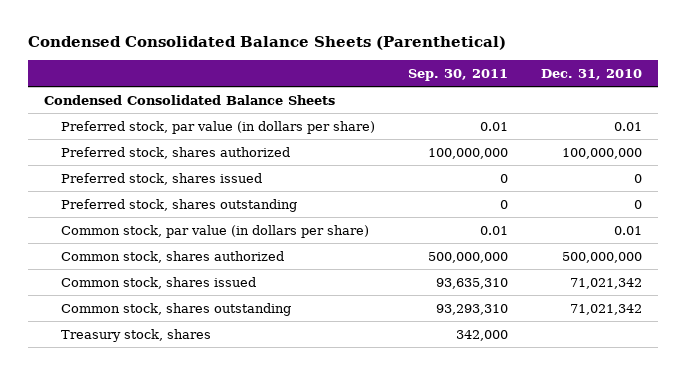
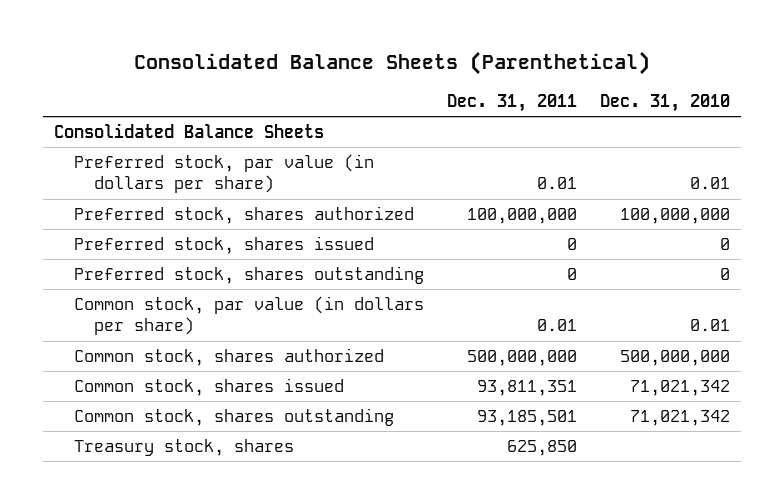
- Condensed Consolidated Balance Sheets (Parenthetical)
+ Consolidated Balance Sheets (Parenthetical)
- | Sep. 30, 2011 | Dec. 31, 2010
+ | Dec. 31, 2011 | Dec. 31, 2010
- Condensed Consolidated Balance Sheets
+ Consolidated Balance Sheets

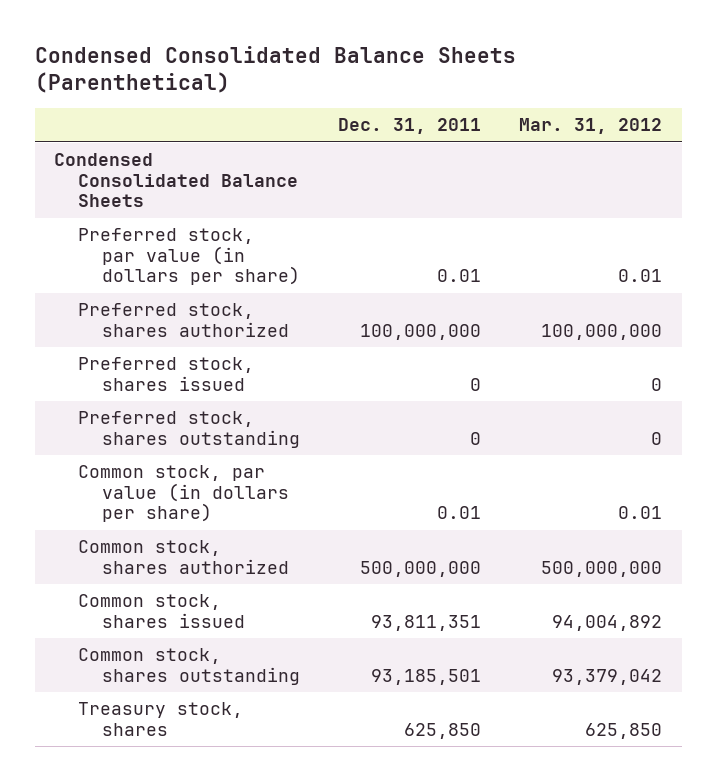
- Consolidated Balance Sheets (Parenthetical)
+ Condensed Consolidated Balance Sheets (Parenthetical)
- | Dec. 31, 2011 | Dec. 31, 2010
+ | Dec. 31, 2011 | Mar. 31, 2012
- Consolidated Balance Sheets
+ Condensed Consolidated Balance Sheets

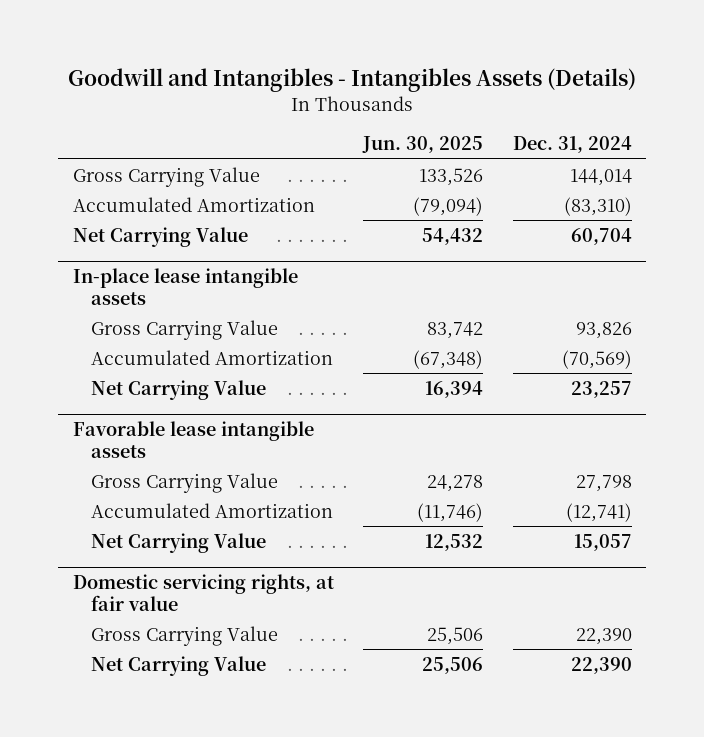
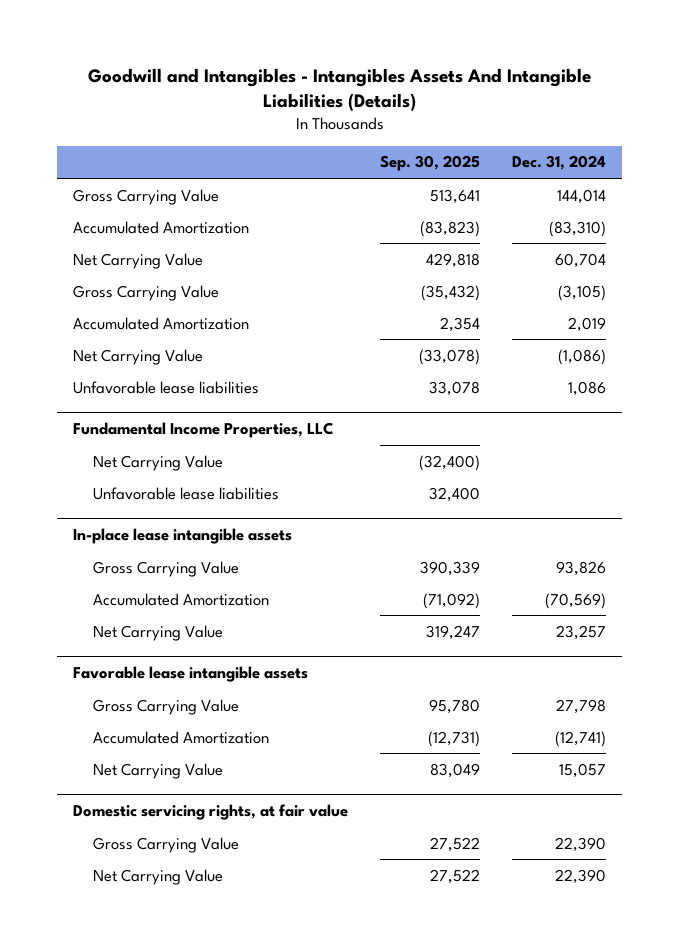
- Goodwill and Intangibles - Intangibles Assets (Details)
+ Goodwill and Intangibles - Intangibles Assets And Intangible Liabilities (Details)
- | Jun. 30, 2025 | Dec. 31, 2024
+ | Sep. 30, 2025 | Dec. 31, 2024
+ Gross Carrying Value | (35,432) | (3,105)
+ Accumulated Amortization | 2,354 | 2,019
+ Net Carrying Value | (33,078) | (1,086)
+ Unfavorable lease liabilities | 33,078 | 1,086
+ Fundamental Income Properties, LLC
+ Net Carrying Value | (32,400) |
+ Unfavorable lease liabilities | 32,400 |

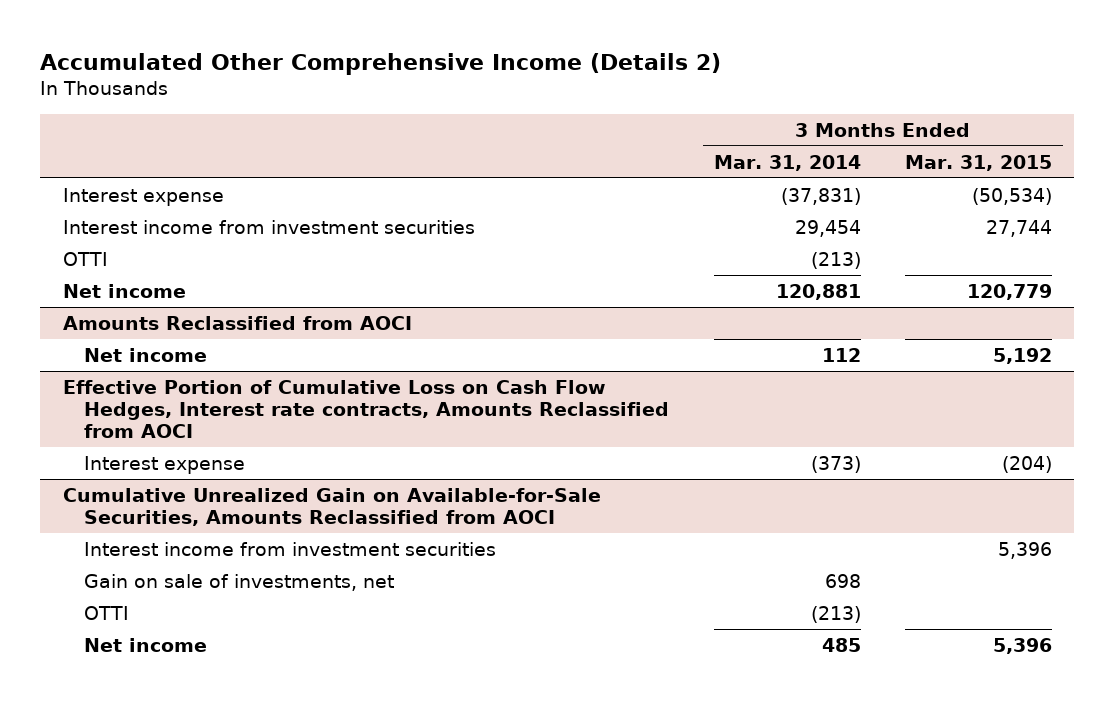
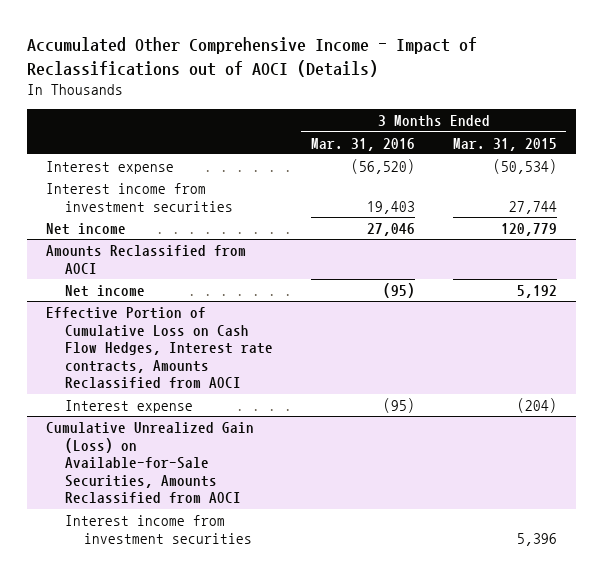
- Accumulated Other Comprehensive Income (Details 2)
+ Accumulated Other Comprehensive Income - Impact of Reclassifications out of AOCI (Details)
- | 3 Months Ended Mar. 31, 2014 | 3 Months Ended Mar. 31, 2015
+ | 3 Months Ended Mar. 31, 2016 | 3 Months Ended Mar. 31, 2015
- OTTI | (213) |
- Cumulative Unrealized Gain on Available-for-Sale Securities, Amounts Reclassified from AOCI
+ Cumulative Unrealized Gain (Loss) on Available-for-Sale Securities, Amounts Reclassified from AOCI
- Gain on sale of investments, net | 698 |
- OTTI | (213) |
- Net income | 485 | 5,396

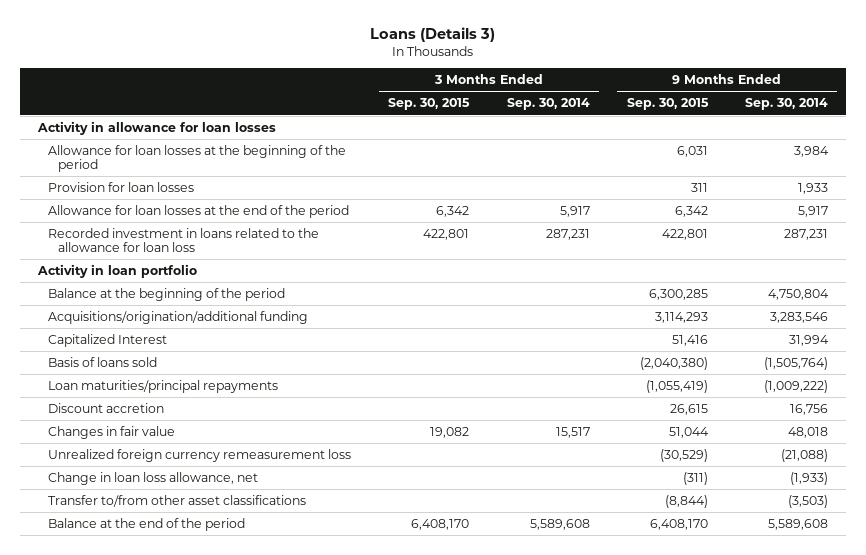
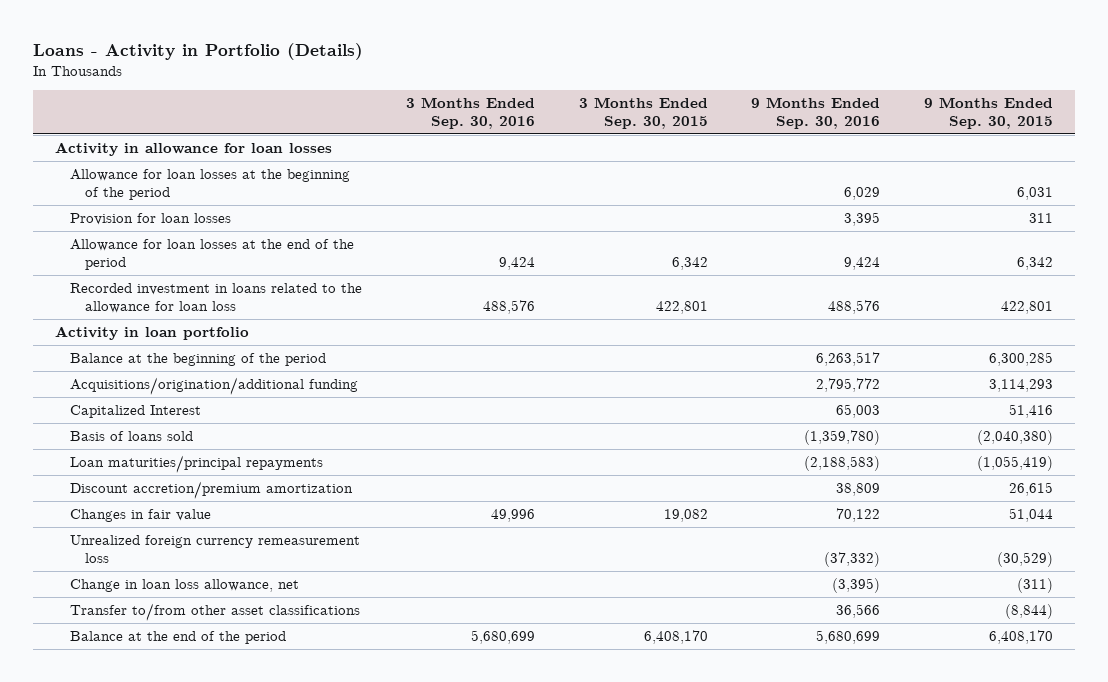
- Loans (Details 3)
+ Loans - Activity in Portfolio (Details)
- | 3 Months Ended Sep. 30, 2015 | 3 Months Ended Sep. 30, 2014 | 9 Months Ended Sep. 30, 2015 | 9 Months Ended Sep. 30, 2014
+ | 3 Months Ended Sep. 30, 2016 | 3 Months Ended Sep. 30, 2015 | 9 Months Ended Sep. 30, 2016 | 9 Months Ended Sep. 30, 2015
- Discount accretion | | | 26,615 | 16,756
+ Discount accretion/premium amortization | | | 38,809 | 26,615

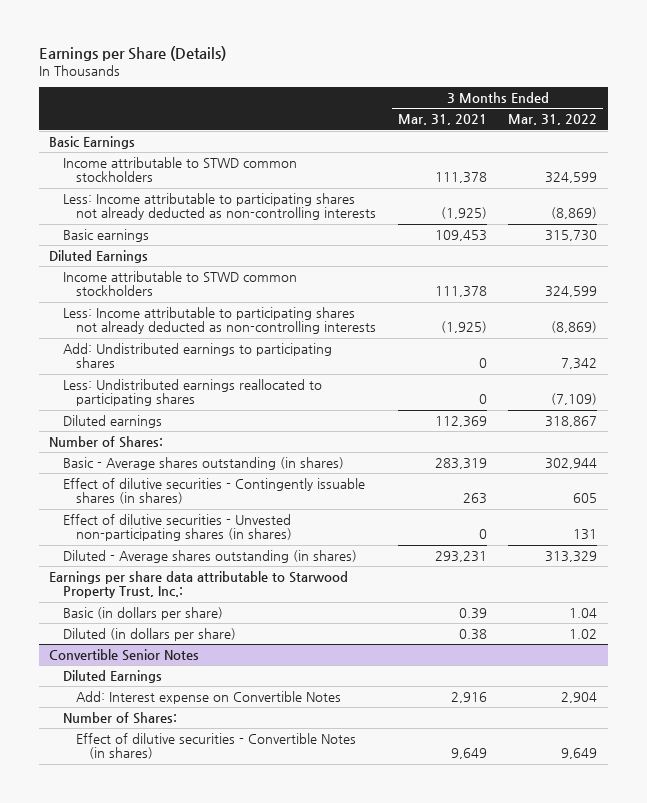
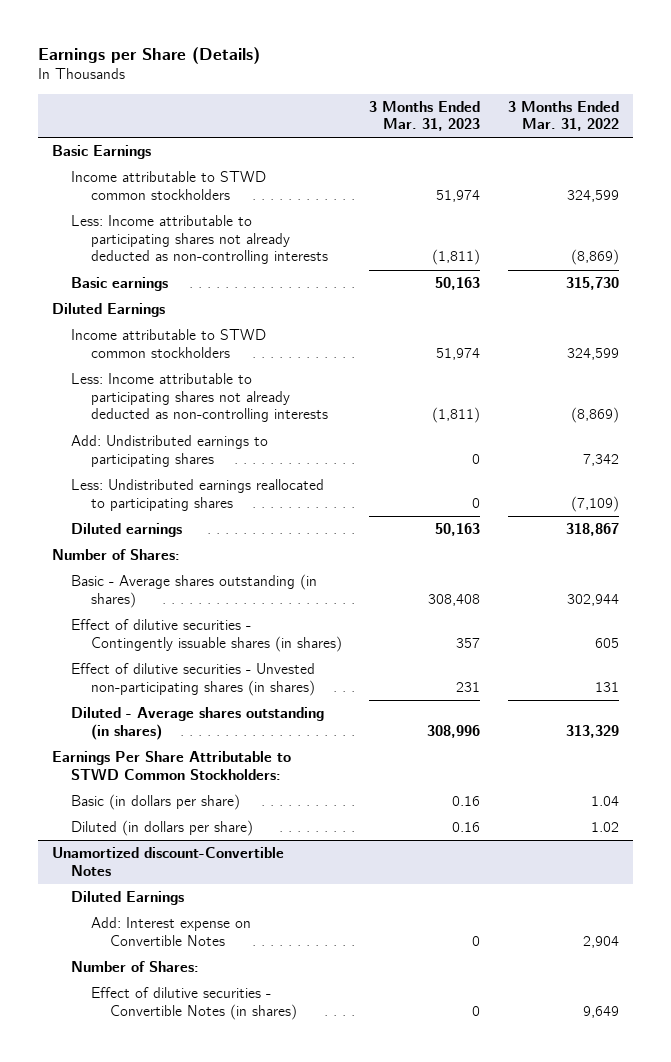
- | 3 Months Ended Mar. 31, 2021 | 3 Months Ended Mar. 31, 2022
+ | 3 Months Ended Mar. 31, 2023 | 3 Months Ended Mar. 31, 2022
- Earnings per share data attributable to Starwood Property Trust, Inc.:
+ Earnings Per Share Attributable to STWD Common Stockholders:
- Convertible Senior Notes
+ Unamortized discount-Convertible Notes

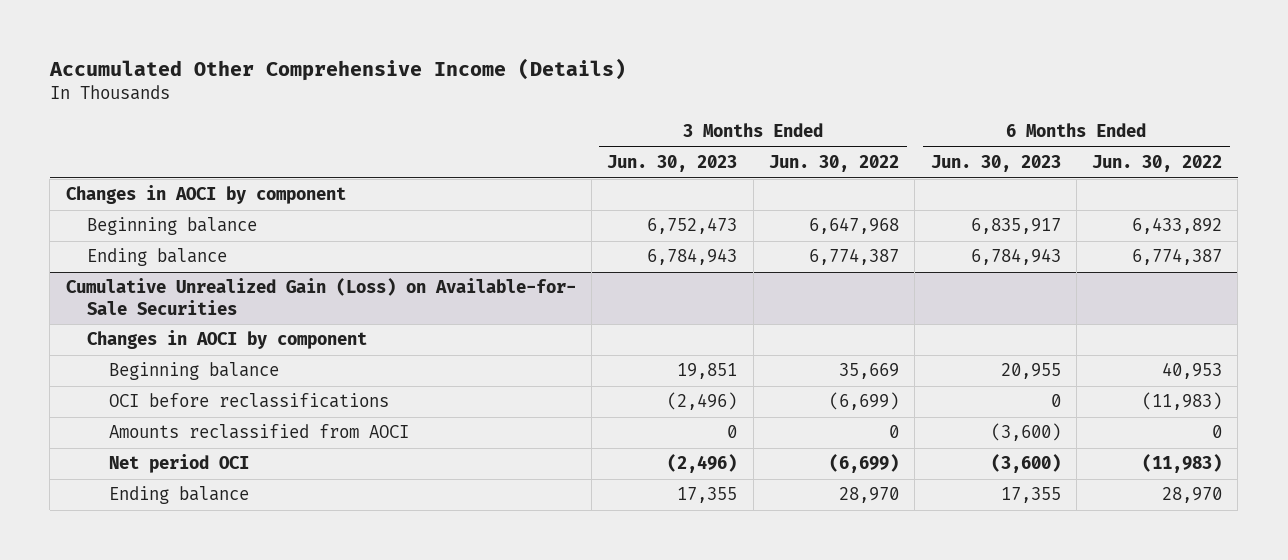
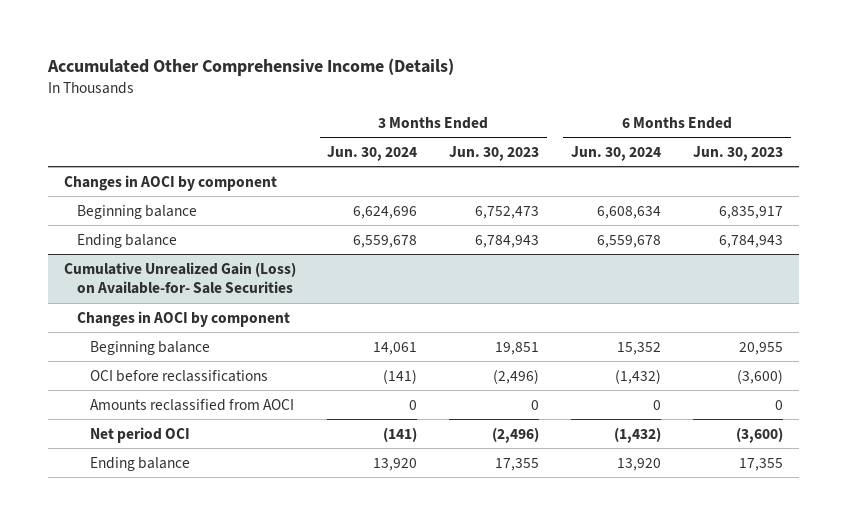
- | 3 Months Ended Jun. 30, 2023 | 3 Months Ended Jun. 30, 2022 | 6 Months Ended Jun. 30, 2023 | 6 Months Ended Jun. 30, 2022
+ | 3 Months Ended Jun. 30, 2024 | 3 Months Ended Jun. 30, 2023 | 6 Months Ended Jun. 30, 2024 | 6 Months Ended Jun. 30, 2023
@ Cumulative Unrealized Gain (Loss) on Available-for- Sale Securities
- OCI before reclassifications | (2,496) | (6,699) | 0 | (11,983)
- Amounts reclassified from AOCI | 0 | 0 | (3,600) | 0
+ OCI before reclassifications | (141) | (2,496) | (1,432) | (3,600)
+ Amounts reclassified from AOCI | 0 | 0 | 0 | 0

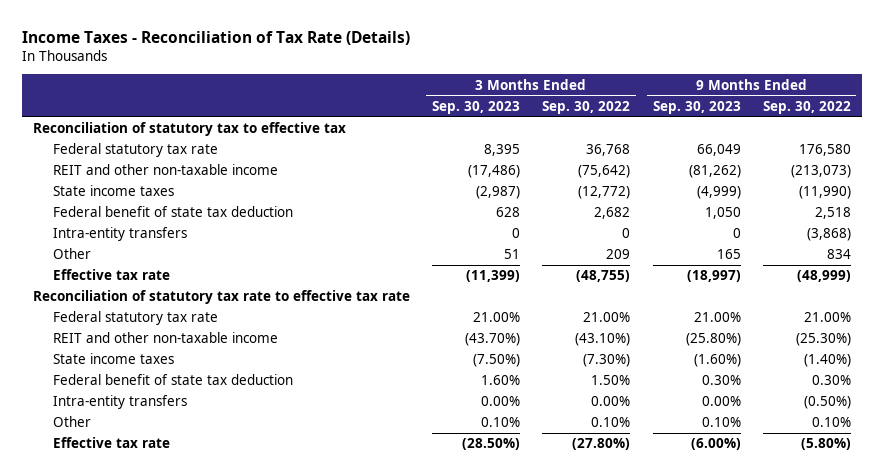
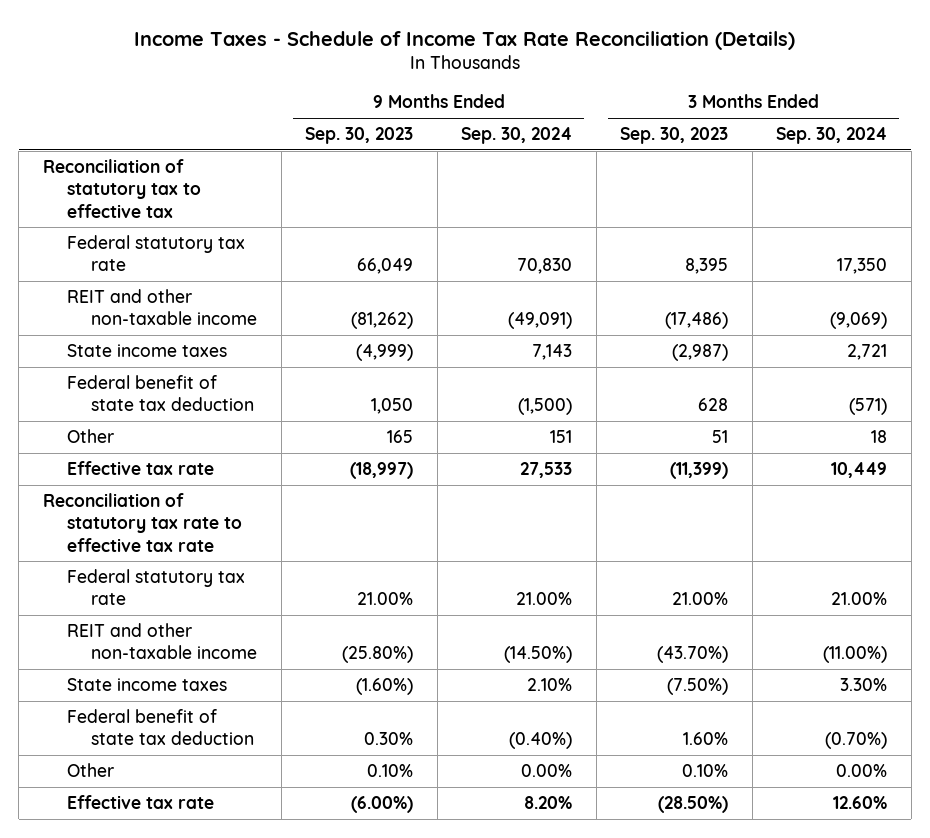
- Income Taxes - Reconciliation of Tax Rate (Details)
+ Income Taxes - Schedule of Income Tax Rate Reconciliation (Details)
- | 3 Months Ended Sep. 30, 2023 | 3 Months Ended Sep. 30, 2022 | 9 Months Ended Sep. 30, 2023 | 9 Months Ended Sep. 30, 2022
+ | 9 Months Ended Sep. 30, 2023 | 9 Months Ended Sep. 30, 2024 | 3 Months Ended Sep. 30, 2023 | 3 Months Ended Sep. 30, 2024
- Intra-entity transfers | 0 | 0 | 0 | (3,868)
- Intra-entity transfers | 0.00% | 0.00% | 0.00% | (0.50%)

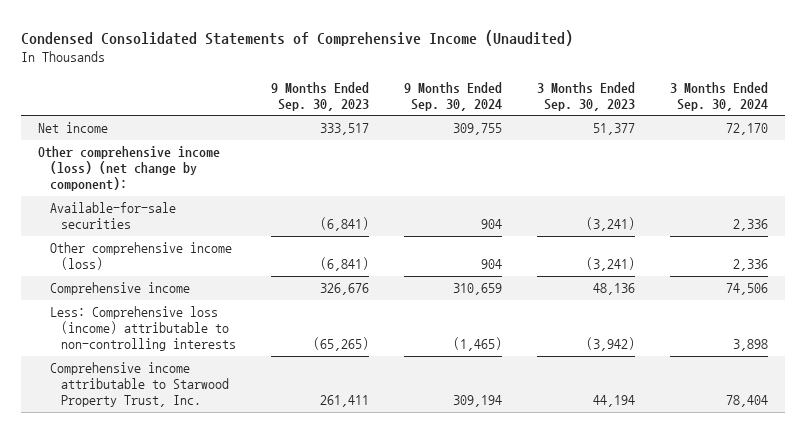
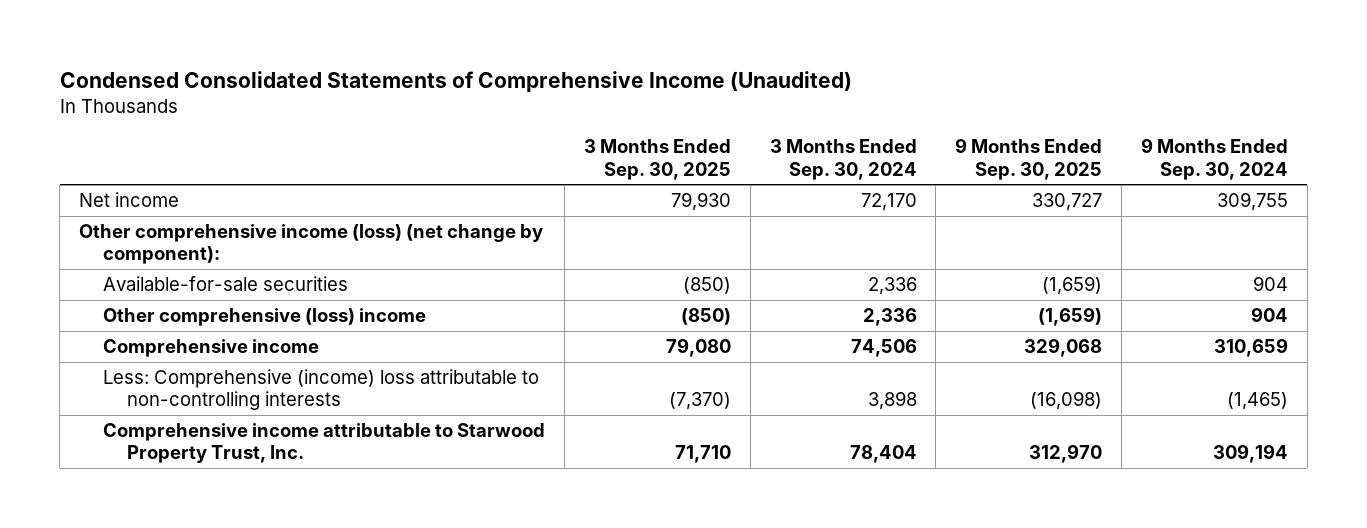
- | 9 Months Ended Sep. 30, 2023 | 9 Months Ended Sep. 30, 2024 | 3 Months Ended Sep. 30, 2023 | 3 Months Ended Sep. 30, 2024
+ | 3 Months Ended Sep. 30, 2025 | 3 Months Ended Sep. 30, 2024 | 9 Months Ended Sep. 30, 2025 | 9 Months Ended Sep. 30, 2024
- Other comprehensive income (loss) | (6,841) | 904 | (3,241) | 2,336
+ Other comprehensive (loss) income | (850) | 2,336 | (1,659) | 904
- Less: Comprehensive loss (income) attributable to non-controlling interests | (65,265) | (1,465) | (3,942) | 3,898
+ Less: Comprehensive (income) loss attributable to non-controlling interests | (7,370) | 3,898 | (16,098) | (1,465)

